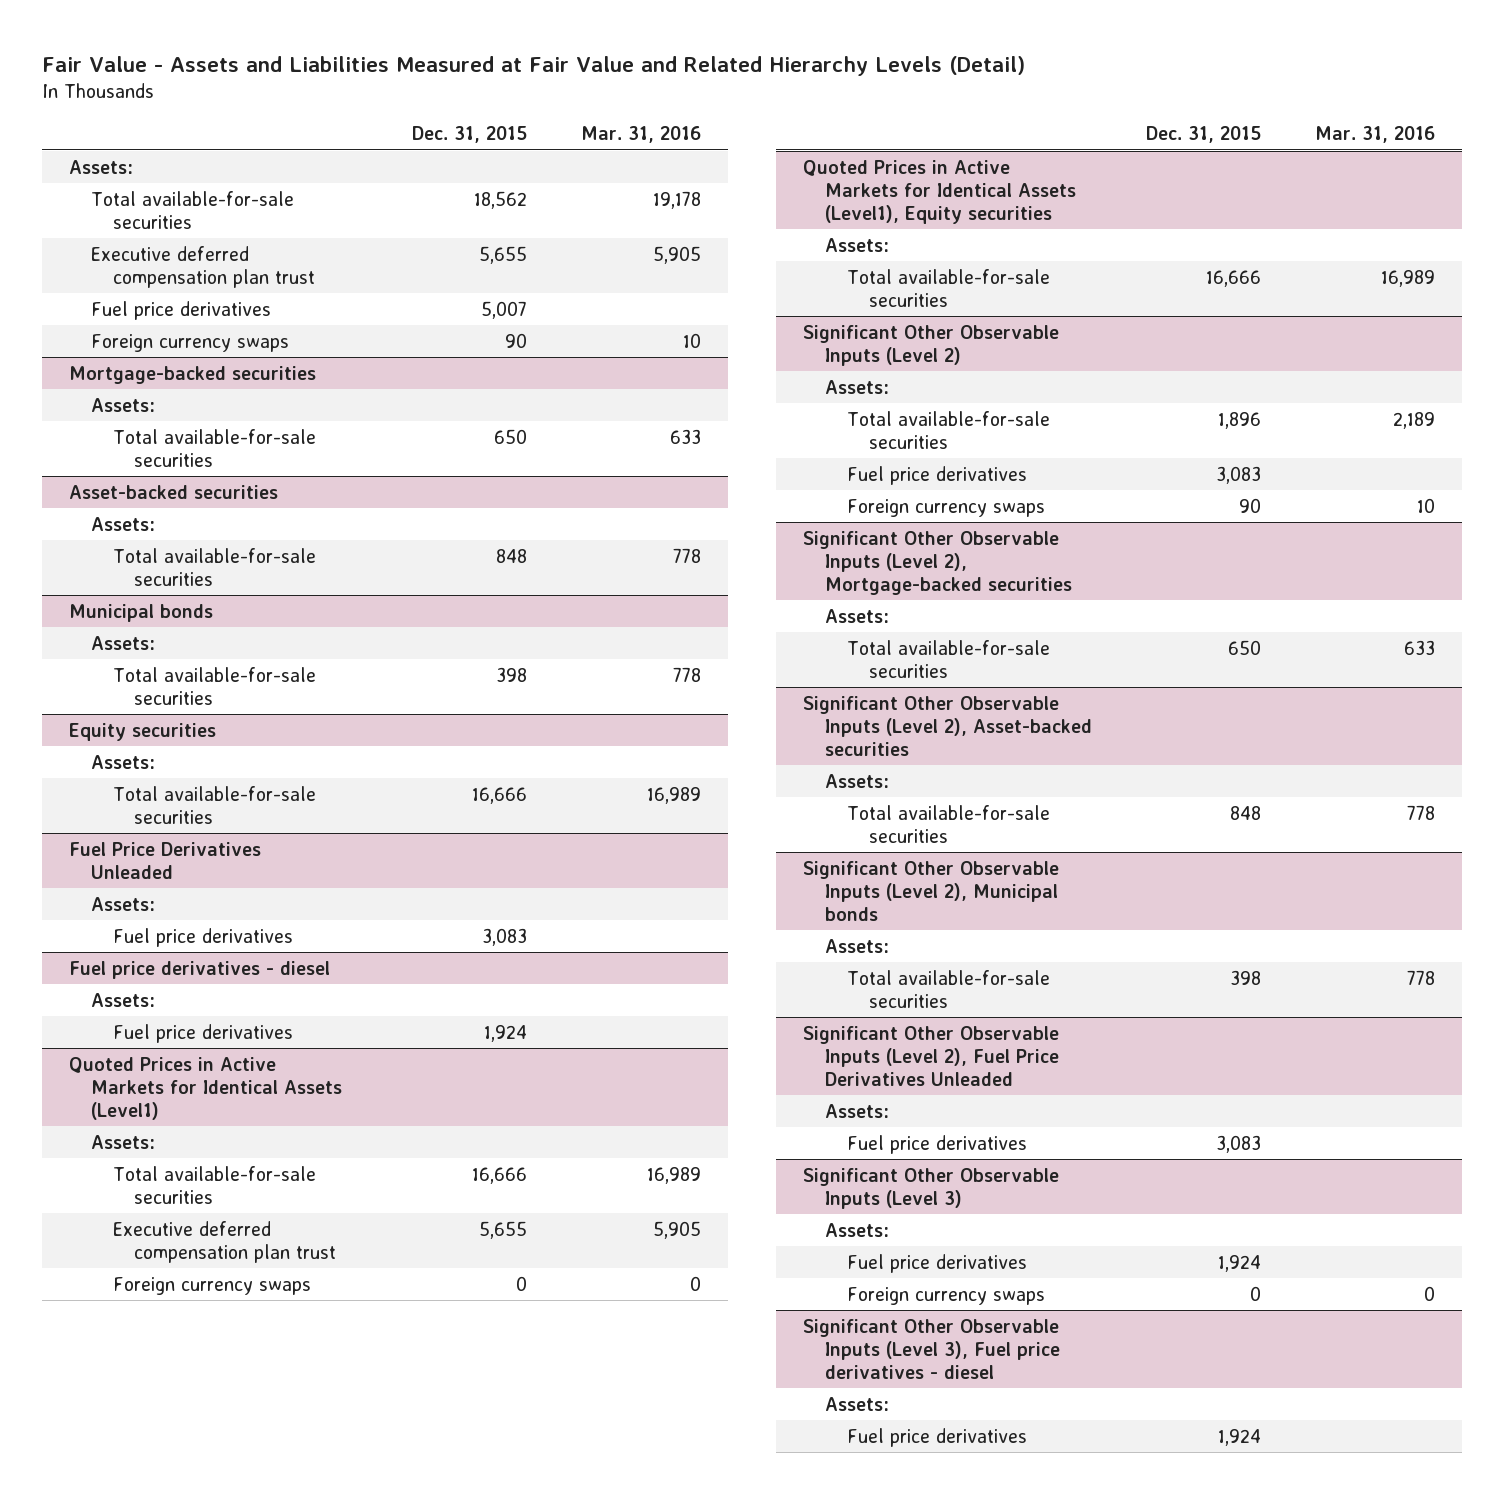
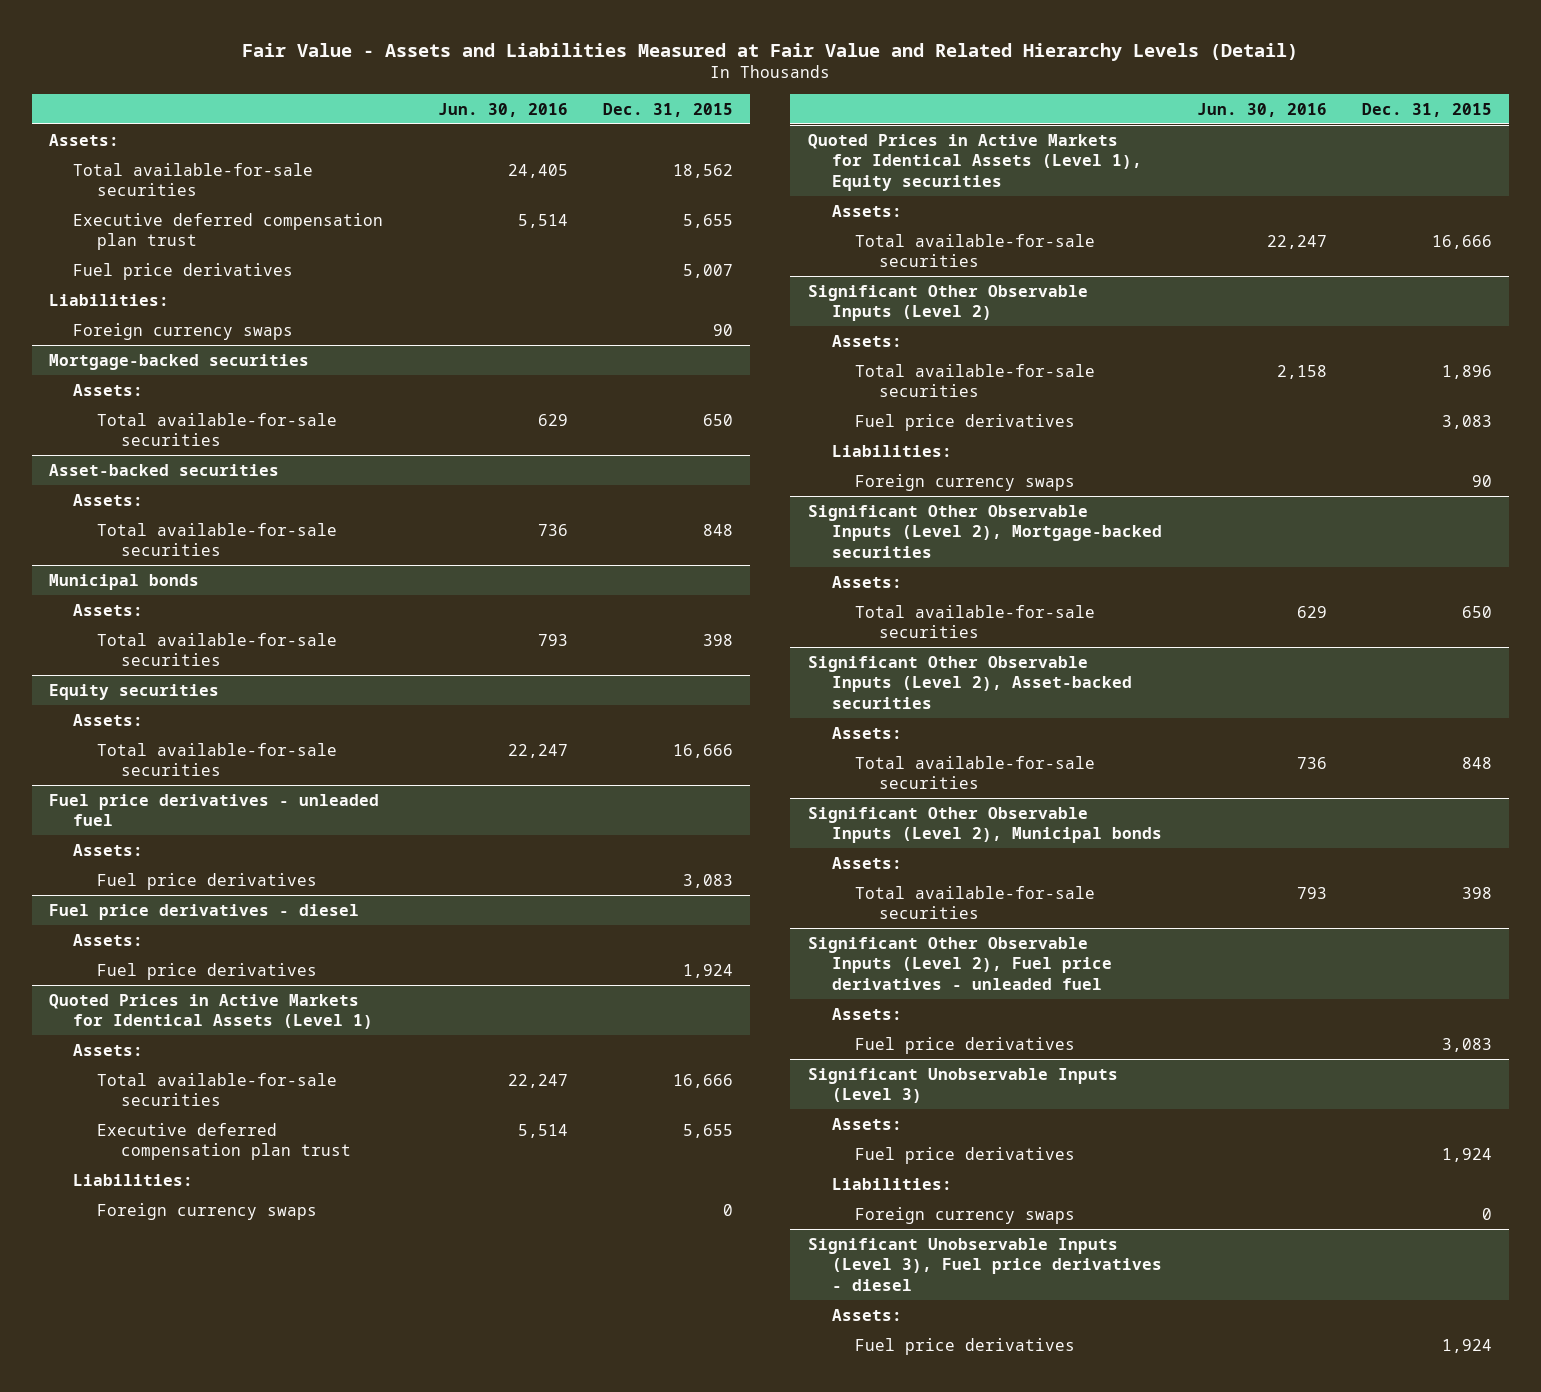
- | Dec. 31, 2015 | Mar. 31, 2016
+ | Jun. 30, 2016 | Dec. 31, 2015
+ Liabilities:
- Fuel Price Derivatives Unleaded
+ Fuel price derivatives - unleaded fuel
- Quoted Prices in Active Markets for Identical Assets (Level1)
+ Quoted Prices in Active Markets for Identical Assets (Level 1)
+ Liabilities:
- Quoted Prices in Active Markets for Identical Assets (Level1), Equity securities
+ Quoted Prices in Active Markets for Identical Assets (Level 1), Equity securities
@ Significant Other Observable Inputs (Level 2)
+ Liabilities:
- Significant Other Observable Inputs (Level 2), Fuel Price Derivatives Unleaded
+ Significant Other Observable Inputs (Level 2), Fuel price derivatives - unleaded fuel
- Significant Other Observable Inputs (Level 3)
+ Significant Unobservable Inputs (Level 3)
+ Liabilities:
- Significant Other Observable Inputs (Level 3), Fuel price derivatives - diesel
+ Significant Unobservable Inputs (Level 3), Fuel price derivatives - diesel

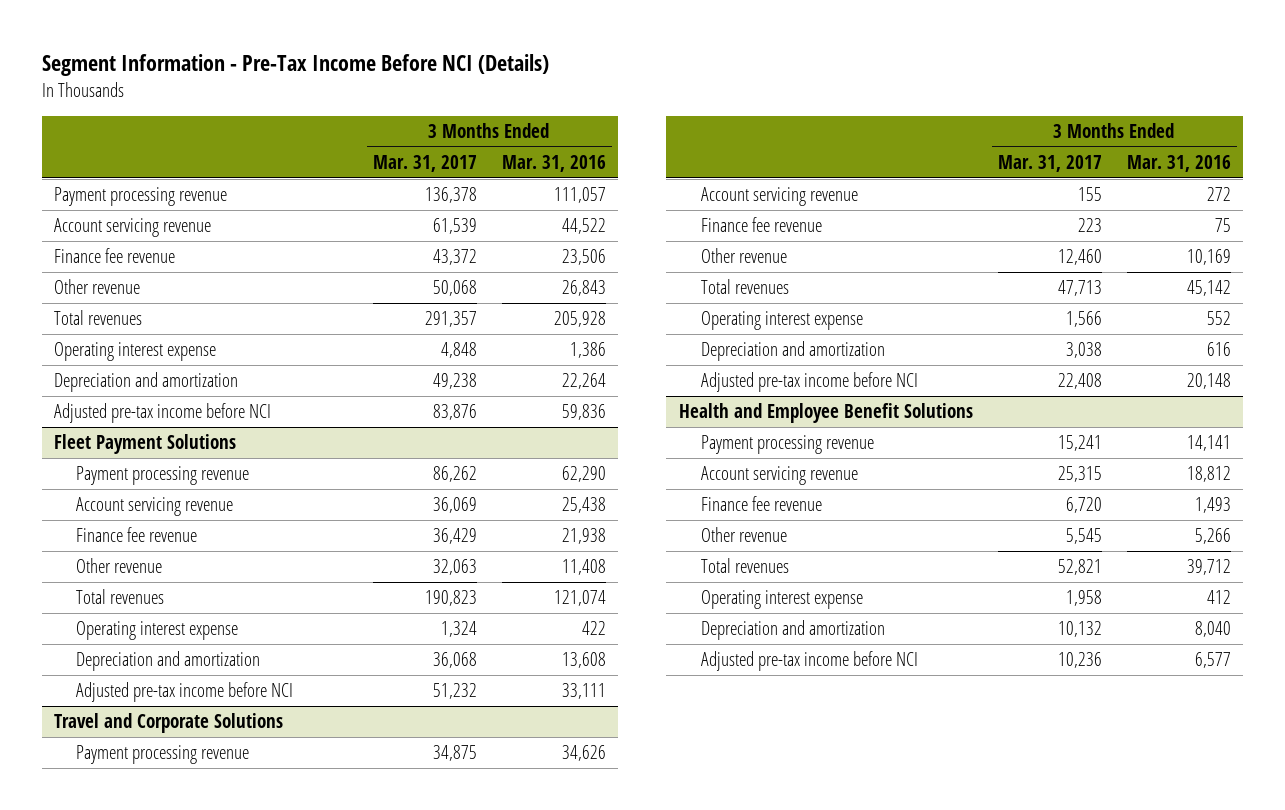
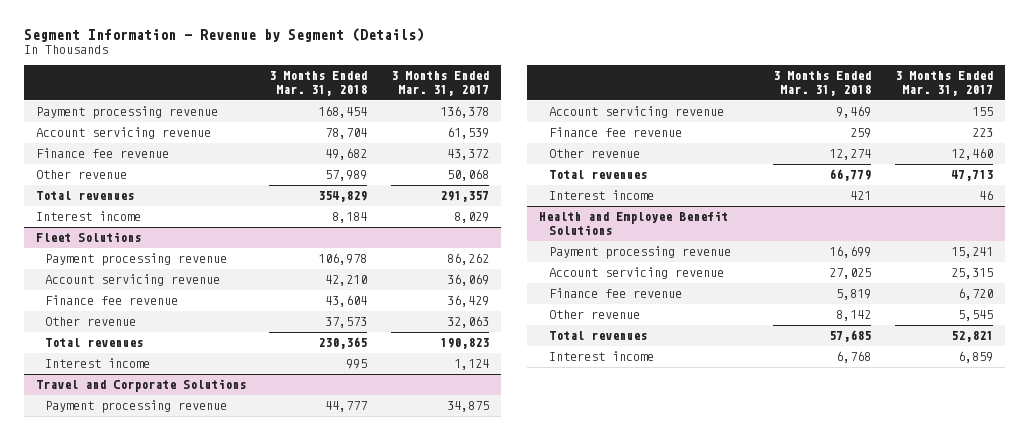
- Segment Information - Pre-Tax Income Before NCI (Details)
+ Segment Information - Revenue by Segment (Details)
- | 3 Months Ended Mar. 31, 2017 | 3 Months Ended Mar. 31, 2016
+ | 3 Months Ended Mar. 31, 2018 | 3 Months Ended Mar. 31, 2017
- Operating interest expense | 4,848 | 1,386
- Depreciation and amortization | 49,238 | 22,264
- Adjusted pre-tax income before NCI | 83,876 | 59,836
- Fleet Payment Solutions
+ Interest income | 8,184 | 8,029
+ Fleet Solutions
- Operating interest expense | 1,324 | 422
- Depreciation and amortization | 36,068 | 13,608
- Adjusted pre-tax income before NCI | 51,232 | 33,111
+ Interest income | 995 | 1,124
@ Travel and Corporate Solutions
- Operating interest expense | 1,566 | 552
- Depreciation and amortization | 3,038 | 616
- Adjusted pre-tax income before NCI | 22,408 | 20,148
+ Interest income | 421 | 46
@ Health and Employee Benefit Solutions
- Operating interest expense | 1,958 | 412
- Depreciation and amortization | 10,132 | 8,040
- Adjusted pre-tax income before NCI | 10,236 | 6,577
+ Interest income | 6,768 | 6,859

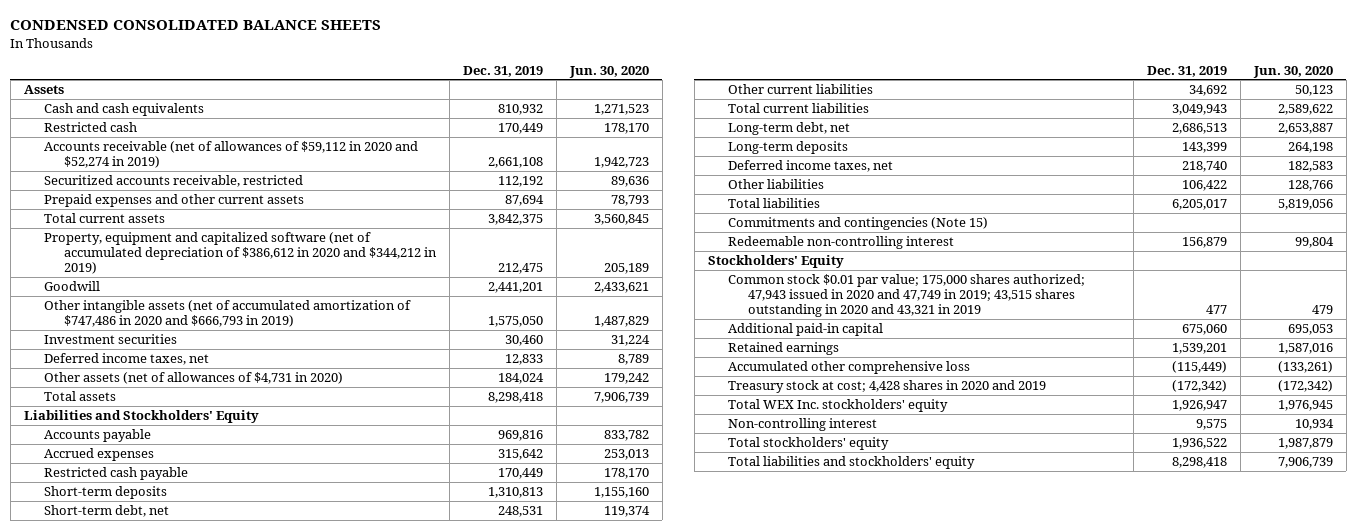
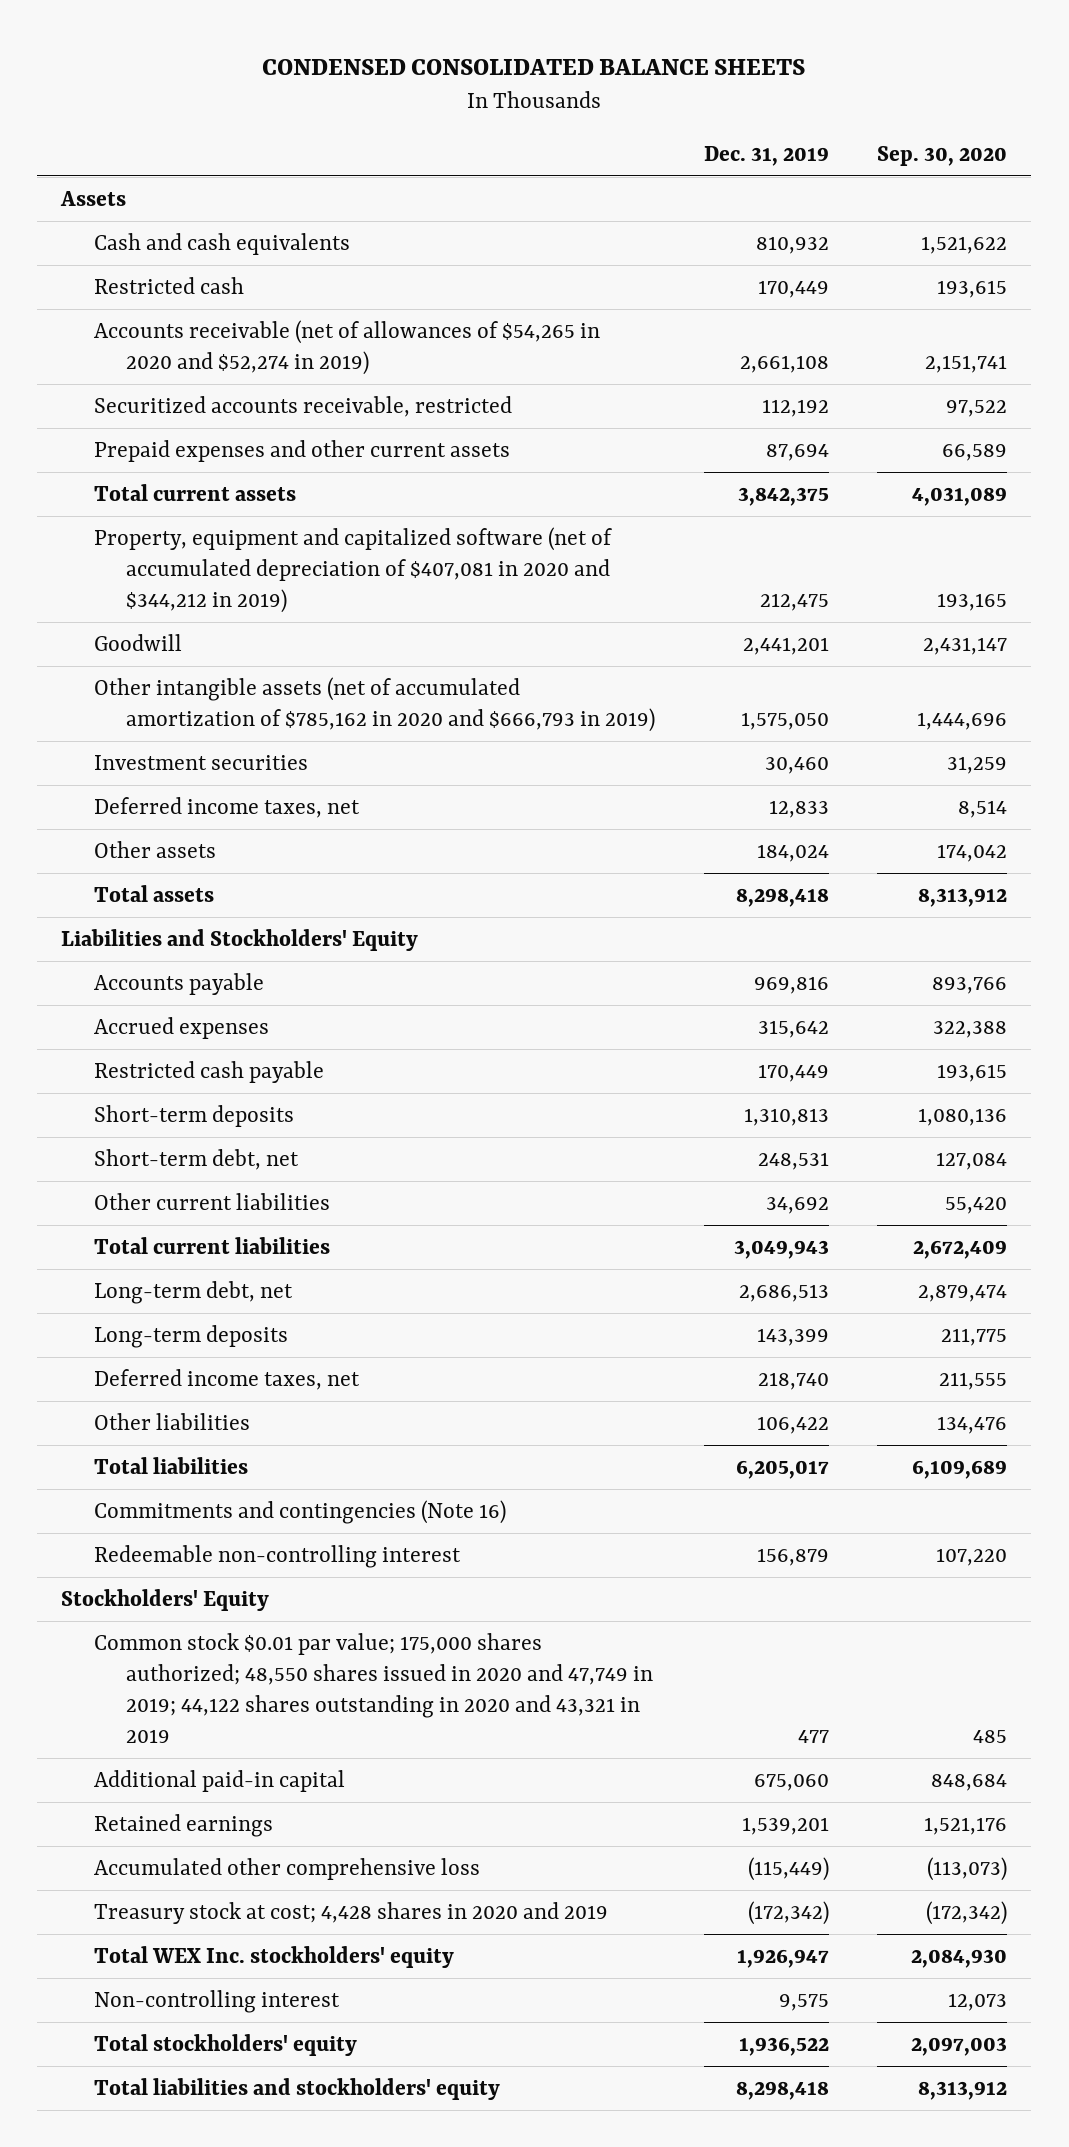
- | Dec. 31, 2019 | Jun. 30, 2020
+ | Dec. 31, 2019 | Sep. 30, 2020
- Accounts receivable (net of allowances of $59,112 in 2020 and $52,274 in 2019) | 2,661,108 | 1,942,723
+ Accounts receivable (net of allowances of $54,265 in 2020 and $52,274 in 2019) | 2,661,108 | 2,151,741
- Property, equipment and capitalized software (net of accumulated depreciation of $386,612 in 2020 and $344,212 in 2019) | 212,475 | 205,189
+ Property, equipment and capitalized software (net of accumulated depreciation of $407,081 in 2020 and $344,212 in 2019) | 212,475 | 193,165
- Other intangible assets (net of accumulated amortization of $747,486 in 2020 and $666,793 in 2019) | 1,575,050 | 1,487,829
+ Other intangible assets (net of accumulated amortization of $785,162 in 2020 and $666,793 in 2019) | 1,575,050 | 1,444,696
- Other assets (net of allowances of $4,731 in 2020) | 184,024 | 179,242
+ Other assets | 184,024 | 174,042
- Commitments and contingencies (Note 15)
+ Commitments and contingencies (Note 16)
- Common stock $0.01 par value; 175,000 shares authorized; 47,943 issued in 2020 and 47,749 in 2019; 43,515 shares outstanding in 2020 and 43,321 in 2019 | 477 | 479
+ Common stock $0.01 par value; 175,000 shares authorized; 48,550 shares issued in 2020 and 47,749 in 2019; 44,122 shares outstanding in 2020 and 43,321 in 2019 | 477 | 485

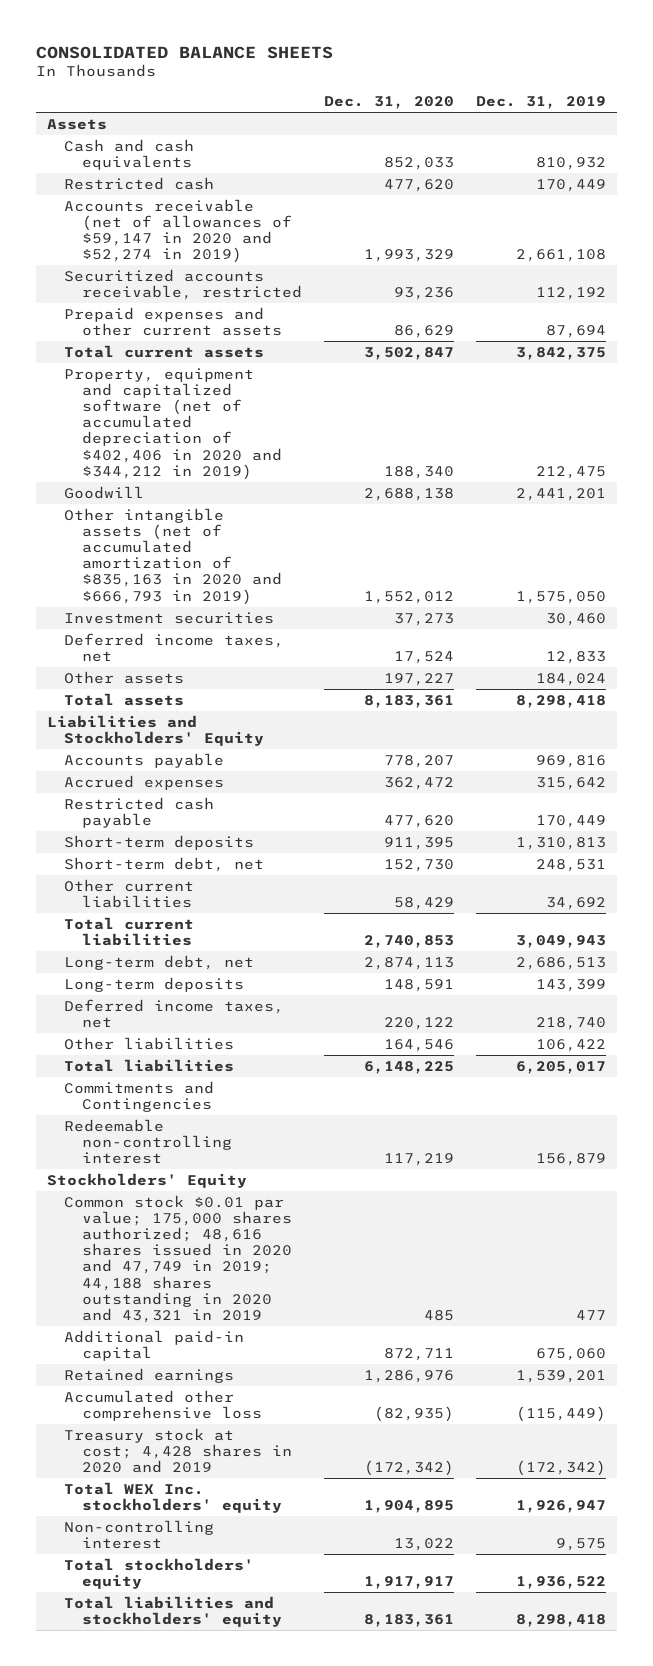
- CONDENSED CONSOLIDATED BALANCE SHEETS
+ CONSOLIDATED BALANCE SHEETS
- | Dec. 31, 2019 | Sep. 30, 2020
+ | Dec. 31, 2020 | Dec. 31, 2019
- Accounts receivable (net of allowances of $54,265 in 2020 and $52,274 in 2019) | 2,661,108 | 2,151,741
+ Accounts receivable (net of allowances of $59,147 in 2020 and $52,274 in 2019) | 1,993,329 | 2,661,108
- Property, equipment and capitalized software (net of accumulated depreciation of $407,081 in 2020 and $344,212 in 2019) | 212,475 | 193,165
+ Property, equipment and capitalized software (net of accumulated depreciation of $402,406 in 2020 and $344,212 in 2019) | 188,340 | 212,475
- Other intangible assets (net of accumulated amortization of $785,162 in 2020 and $666,793 in 2019) | 1,575,050 | 1,444,696
+ Other intangible assets (net of accumulated amortization of $835,163 in 2020 and $666,793 in 2019) | 1,552,012 | 1,575,050
- Commitments and contingencies (Note 16)
+ Commitments and Contingencies
- Common stock $0.01 par value; 175,000 shares authorized; 48,550 shares issued in 2020 and 47,749 in 2019; 44,122 shares outstanding in 2020 and 43,321 in 2019 | 477 | 485
+ Common stock $0.01 par value; 175,000 shares authorized; 48,616 shares issued in 2020 and 47,749 in 2019; 44,188 shares outstanding in 2020 and 43,321 in 2019 | 485 | 477

